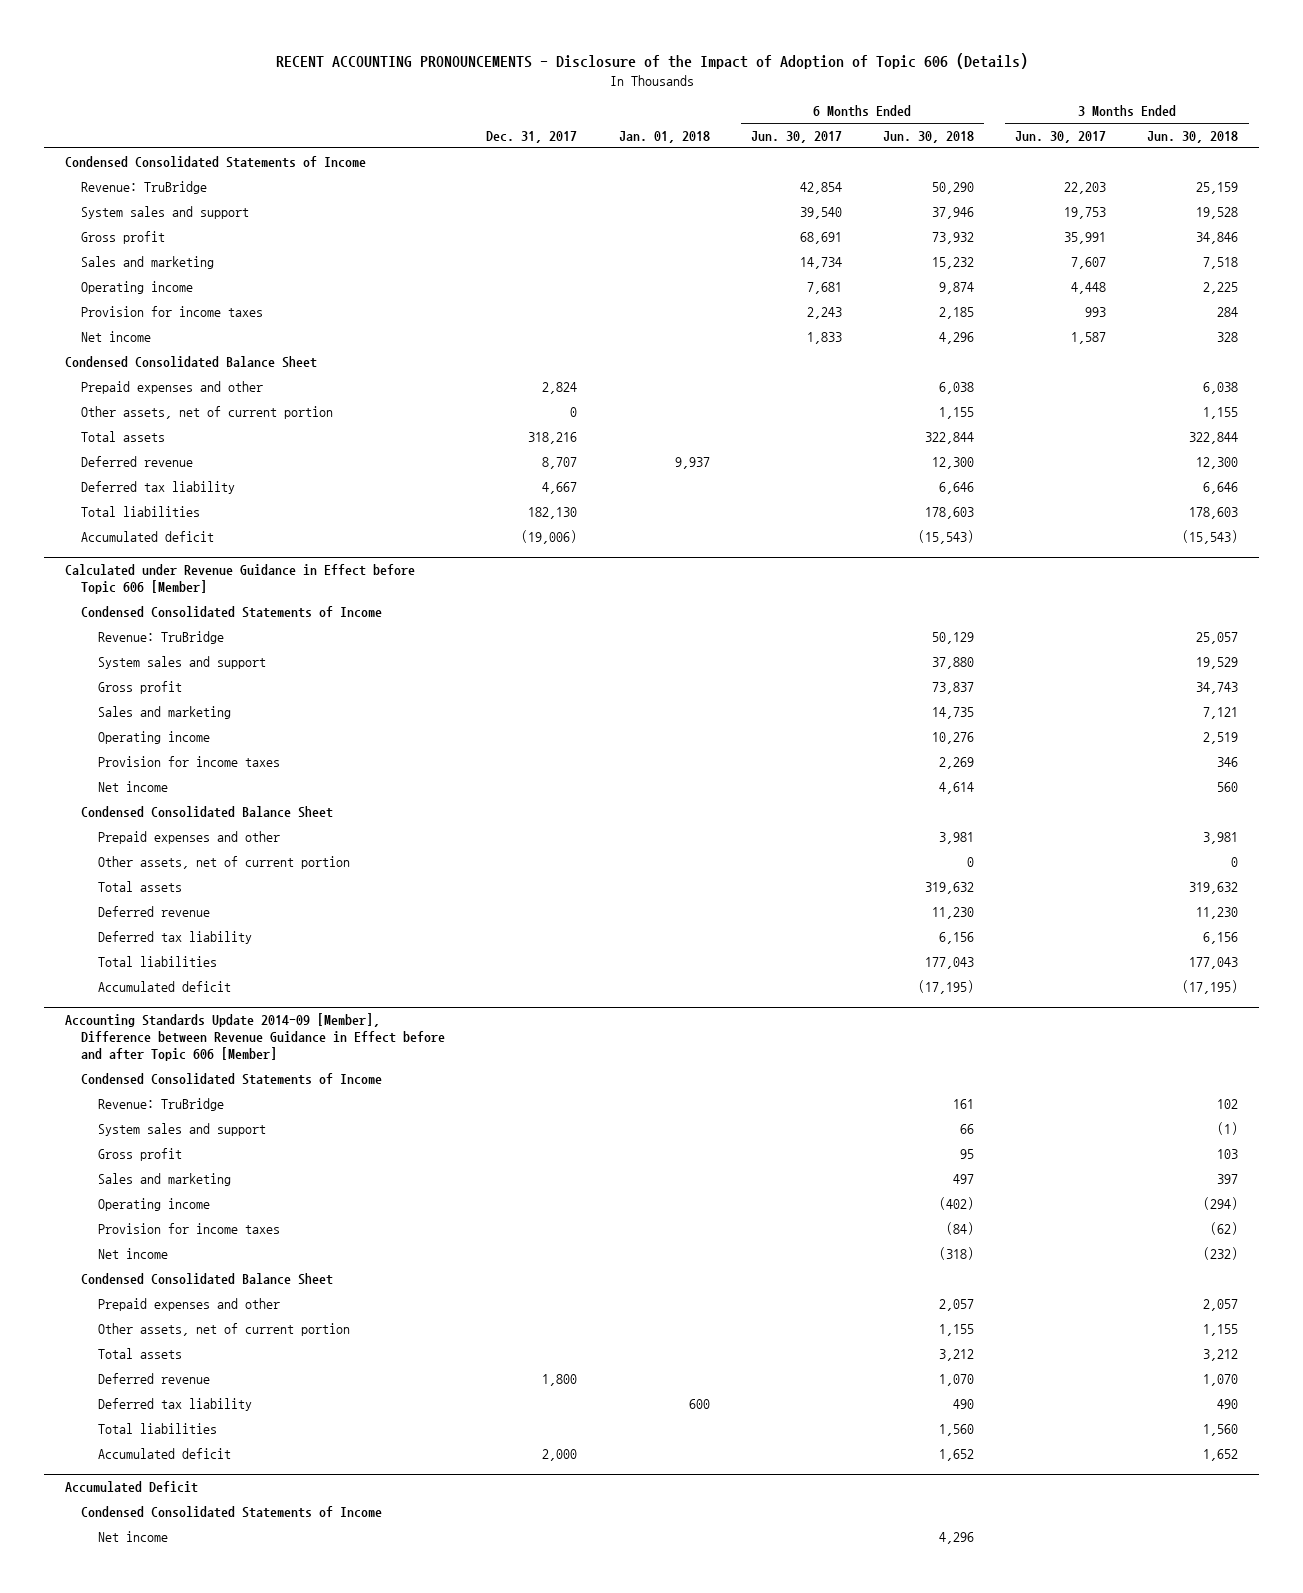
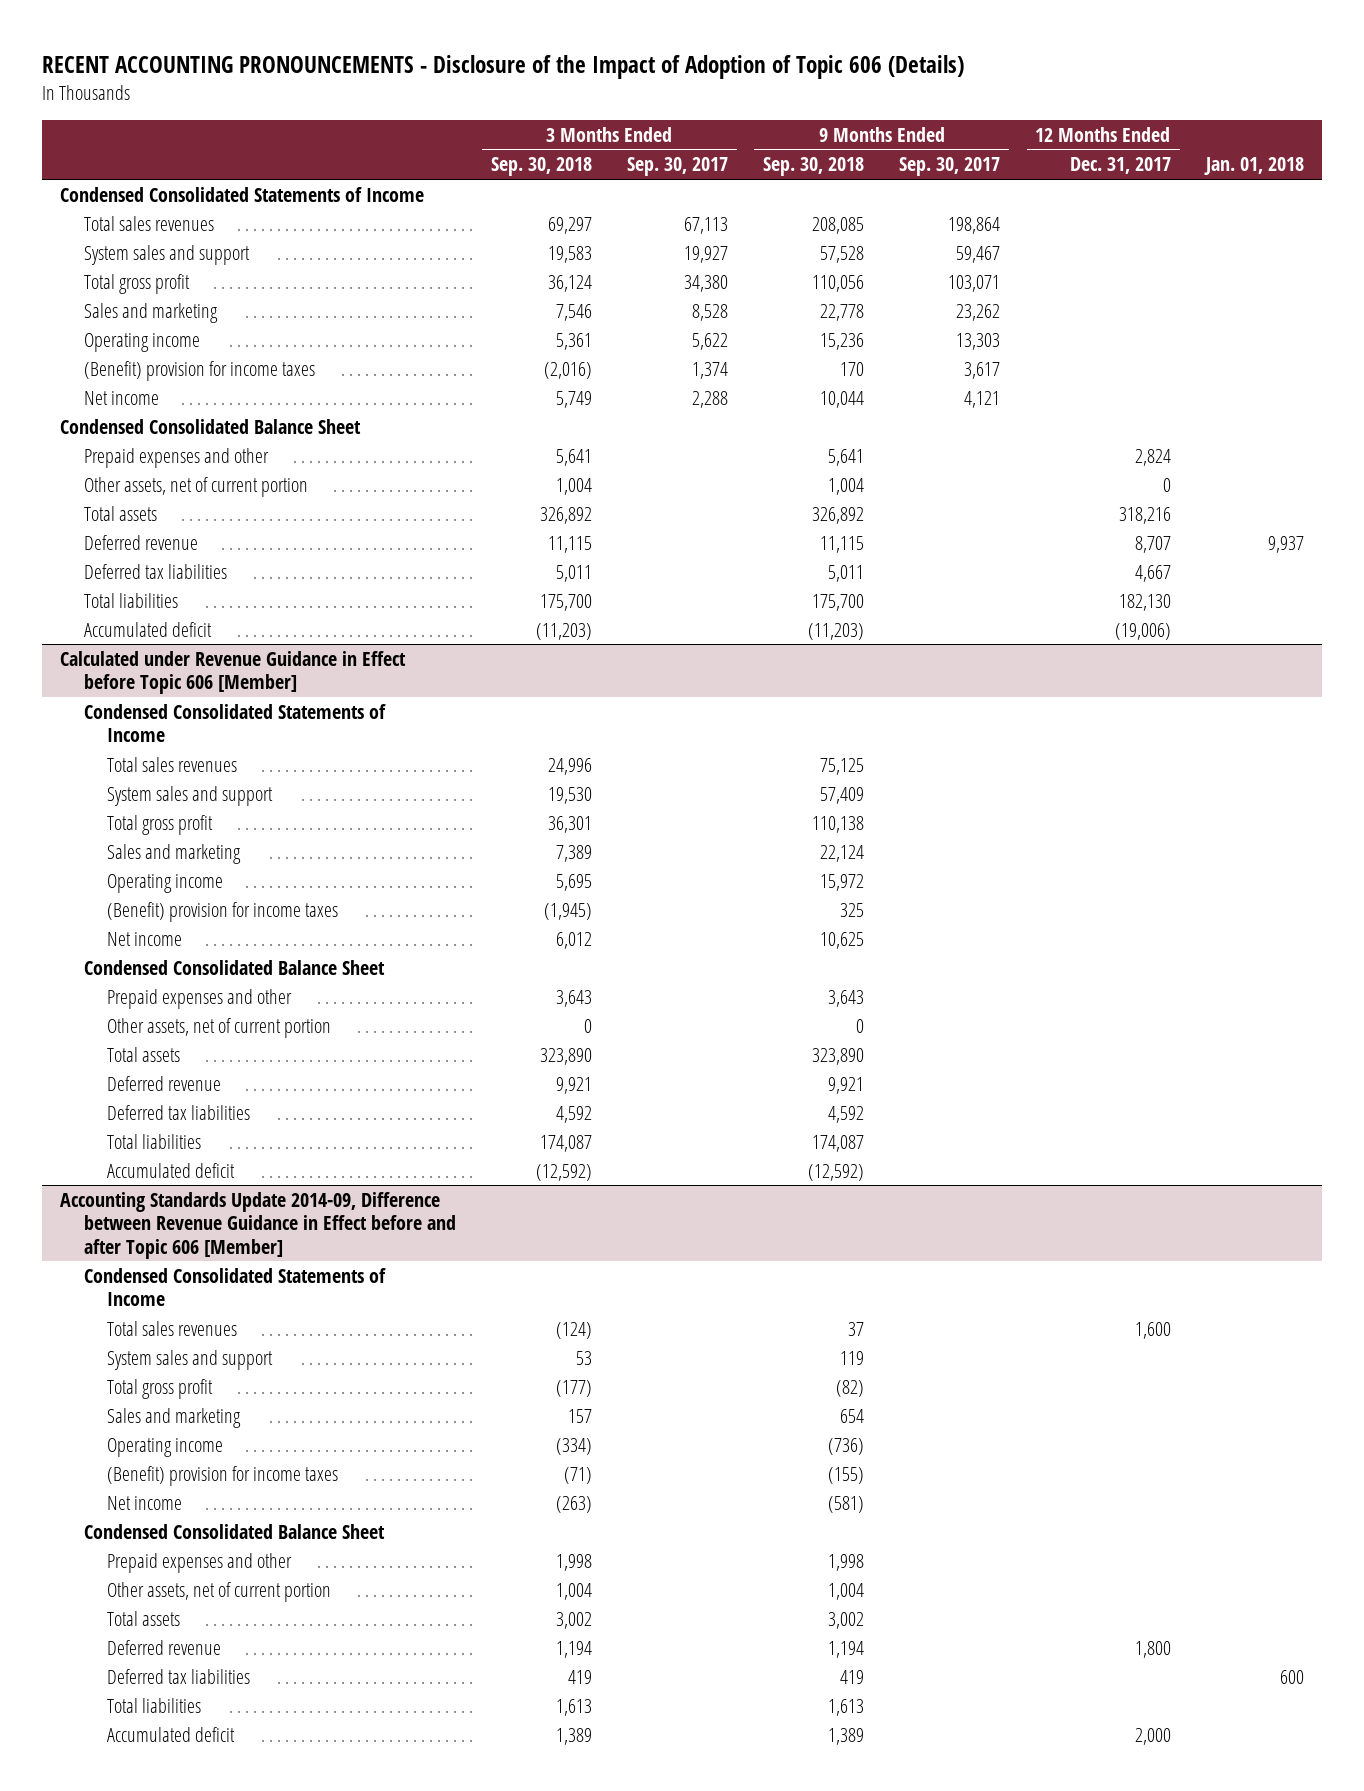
- | Dec. 31, 2017 | Jan. 01, 2018 | 6 Months Ended Jun. 30, 2017 | 6 Months Ended Jun. 30, 2018 | 3 Months Ended Jun. 30, 2017 | 3 Months Ended Jun. 30, 2018
+ | 3 Months Ended Sep. 30, 2018 | 3 Months Ended Sep. 30, 2017 | 9 Months Ended Sep. 30, 2018 | 9 Months Ended Sep. 30, 2017 | 12 Months Ended Dec. 31, 2017 | Jan. 01, 2018
- Revenue: TruBridge | | | 42,854 | 50,290 | 22,203 | 25,159
+ Total sales revenues | 69,297 | 67,113 | 208,085 | 198,864 | |
- Gross profit | | | 68,691 | 73,932 | 35,991 | 34,846
+ Total gross profit | 36,124 | 34,380 | 110,056 | 103,071 | |
- Provision for income taxes | | | 2,243 | 2,185 | 993 | 284
+ (Benefit) provision for income taxes | (2,016) | 1,374 | 170 | 3,617 | |
- Deferred tax liability | 4,667 | | | 6,646 | | 6,646
+ Deferred tax liabilities | 5,011 | | 5,011 | | 4,667 |
@ Calculated under Revenue Guidance in Effect before Topic 606 [Member]
- Revenue: TruBridge | | | | 50,129 | | 25,057
+ Total sales revenues | 24,996 | | 75,125 | | |
- Gross profit | | | | 73,837 | | 34,743
+ Total gross profit | 36,301 | | 110,138 | | |
- Provision for income taxes | | | | 2,269 | | 346
+ (Benefit) provision for income taxes | (1,945) | | 325 | | |
- Deferred tax liability | | | | 6,156 | | 6,156
+ Deferred tax liabilities | 4,592 | | 4,592 | | |
- Accounting Standards Update 2014-09 [Member], Difference between Revenue Guidance in Effect before and after Topic 606 [Member]
+ Accounting Standards Update 2014-09, Difference between Revenue Guidance in Effect before and after Topic 606 [Member]
- Revenue: TruBridge | | | | 161 | | 102
+ Total sales revenues | (124) | | 37 | | 1,600 |
- Gross profit | | | | 95 | | 103
+ Total gross profit | (177) | | (82) | | |
- Provision for income taxes | | | | (84) | | (62)
+ (Benefit) provision for income taxes | (71) | | (155) | | |
- Deferred tax liability | | 600 | | 490 | | 490
+ Deferred tax liabilities | 419 | | 419 | | | 600
- Accumulated Deficit
- Condensed Consolidated Statements of Income
- Net income | | | | 4,296 | |

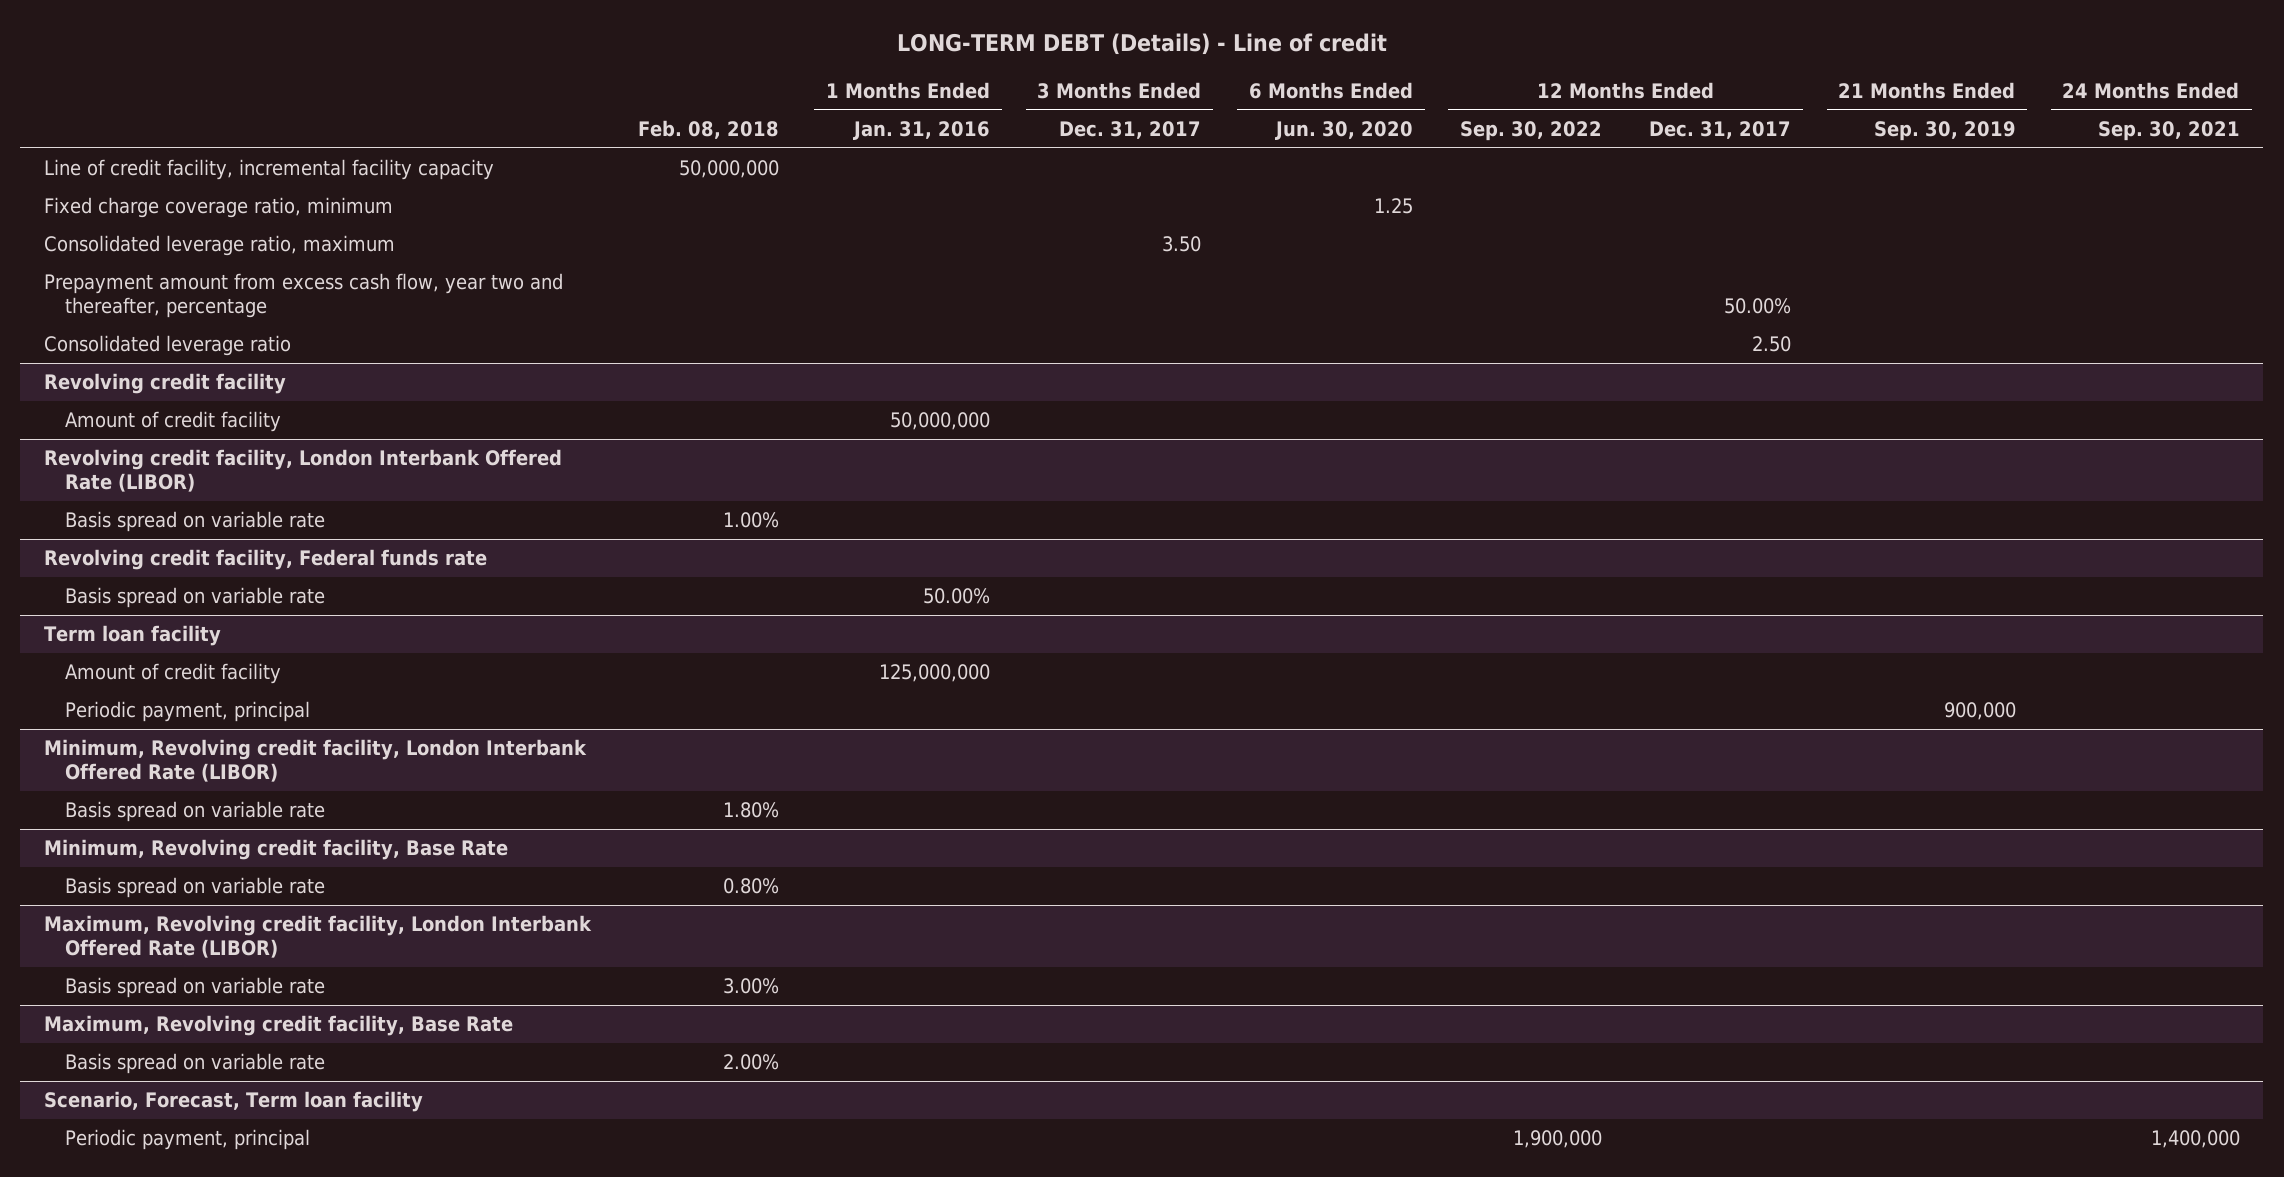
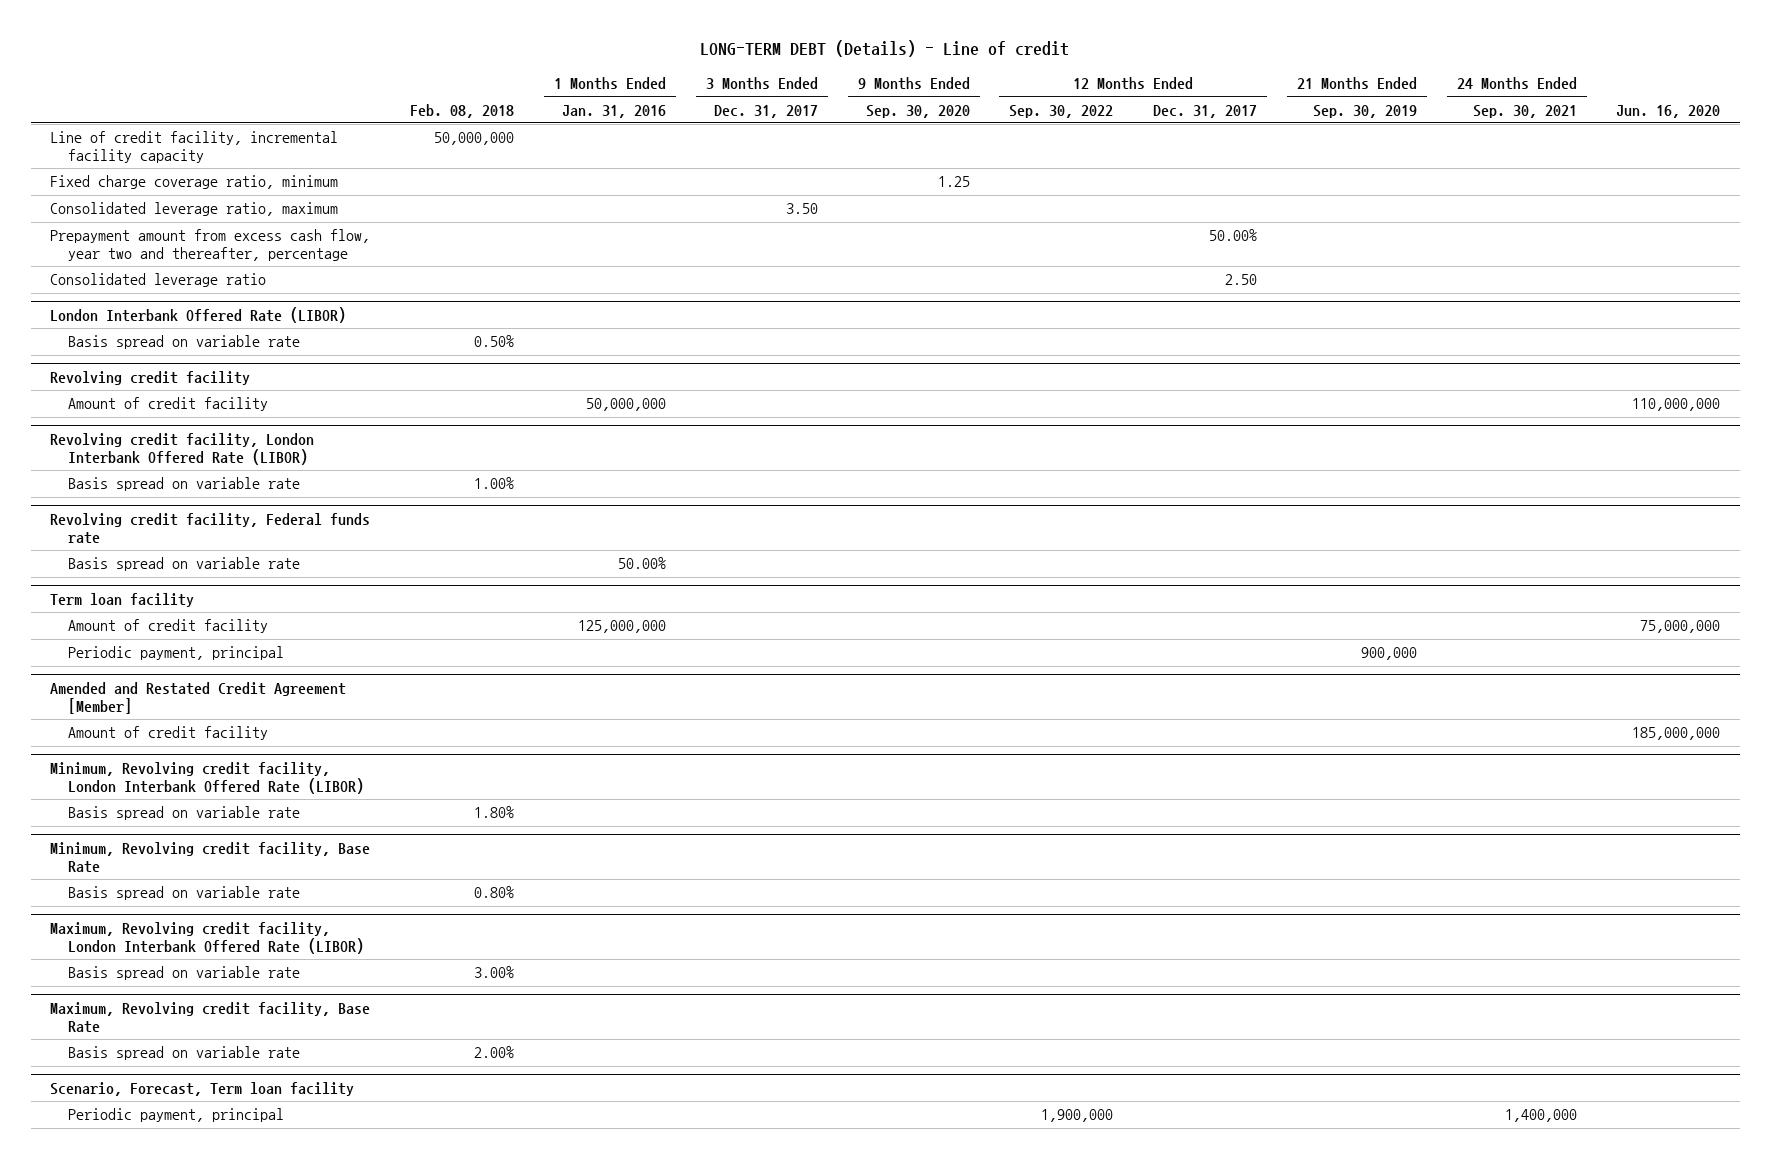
- | Feb. 08, 2018 | 1 Months Ended Jan. 31, 2016 | 3 Months Ended Dec. 31, 2017 | 6 Months Ended Jun. 30, 2020 | 12 Months Ended Sep. 30, 2022 | 12 Months Ended Dec. 31, 2017 | 21 Months Ended Sep. 30, 2019 | 24 Months Ended Sep. 30, 2021
+ | Feb. 08, 2018 | 1 Months Ended Jan. 31, 2016 | 3 Months Ended Dec. 31, 2017 | 9 Months Ended Sep. 30, 2020 | 12 Months Ended Sep. 30, 2022 | 12 Months Ended Dec. 31, 2017 | 21 Months Ended Sep. 30, 2019 | 24 Months Ended Sep. 30, 2021 | Jun. 16, 2020
+ London Interbank Offered Rate (LIBOR)
+ Basis spread on variable rate | 0.50% | | | | | | | |
+ Amended and Restated Credit Agreement [Member]
+ Amount of credit facility | | | | | | | | | 185,000,000

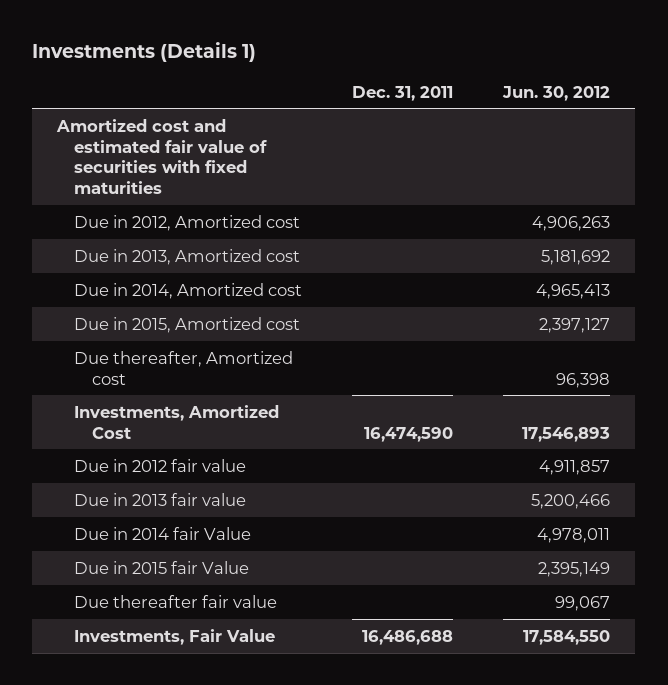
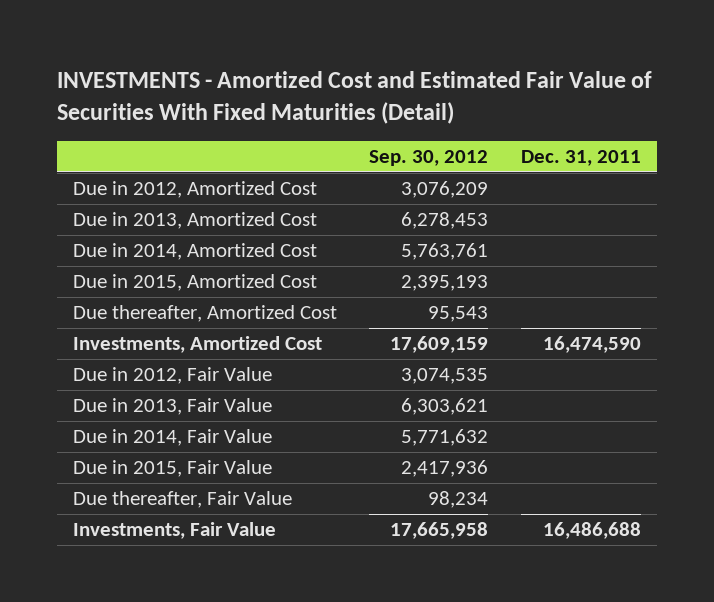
- Investments (Details 1)
+ INVESTMENTS - Amortized Cost and Estimated Fair Value of Securities With Fixed Maturities (Detail)
- | Dec. 31, 2011 | Jun. 30, 2012
+ | Sep. 30, 2012 | Dec. 31, 2011
- Amortized cost and estimated fair value of securities with fixed maturities
- Due in 2012, Amortized cost | | 4,906,263
- Due in 2013, Amortized cost | | 5,181,692
- Due in 2014, Amortized cost | | 4,965,413
- Due in 2015, Amortized cost | | 2,397,127
- Due thereafter, Amortized cost | | 96,398
+ Due in 2012, Amortized Cost | 3,076,209 |
+ Due in 2013, Amortized Cost | 6,278,453 |
+ Due in 2014, Amortized Cost | 5,763,761 |
+ Due in 2015, Amortized Cost | 2,395,193 |
+ Due thereafter, Amortized Cost | 95,543 |
- Due in 2012 fair value | | 4,911,857
- Due in 2013 fair value | | 5,200,466
- Due in 2014 fair Value | | 4,978,011
- Due in 2015 fair Value | | 2,395,149
- Due thereafter fair value | | 99,067
+ Due in 2012, Fair Value | 3,074,535 |
+ Due in 2013, Fair Value | 6,303,621 |
+ Due in 2014, Fair Value | 5,771,632 |
+ Due in 2015, Fair Value | 2,417,936 |
+ Due thereafter, Fair Value | 98,234 |

